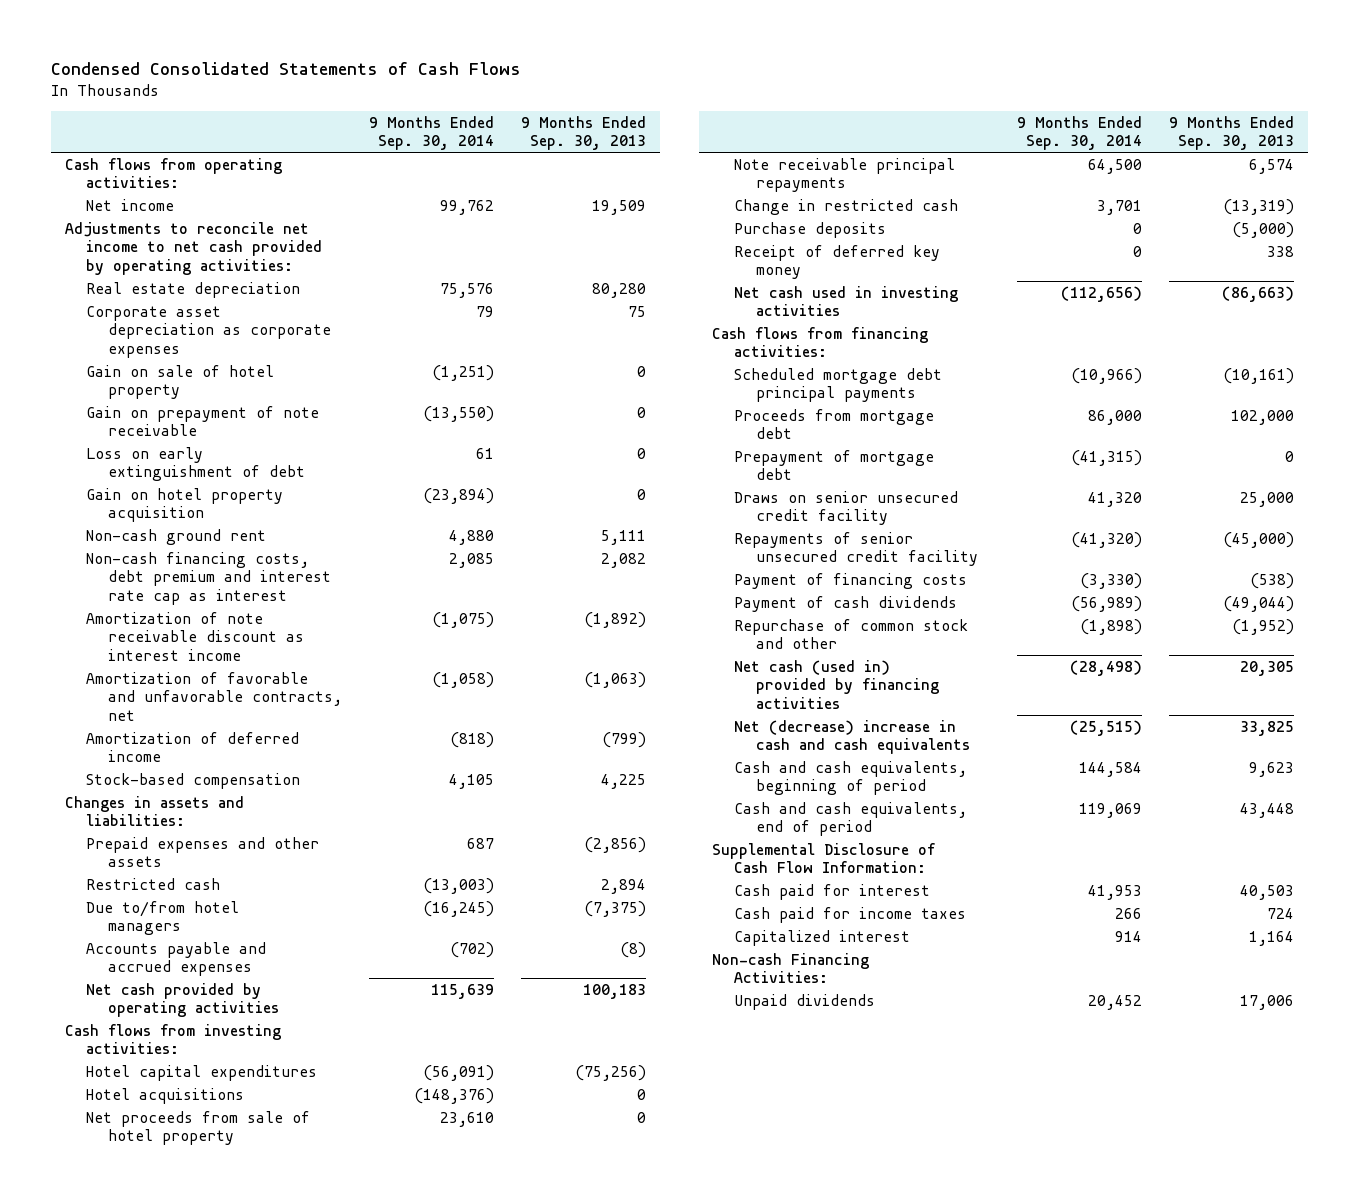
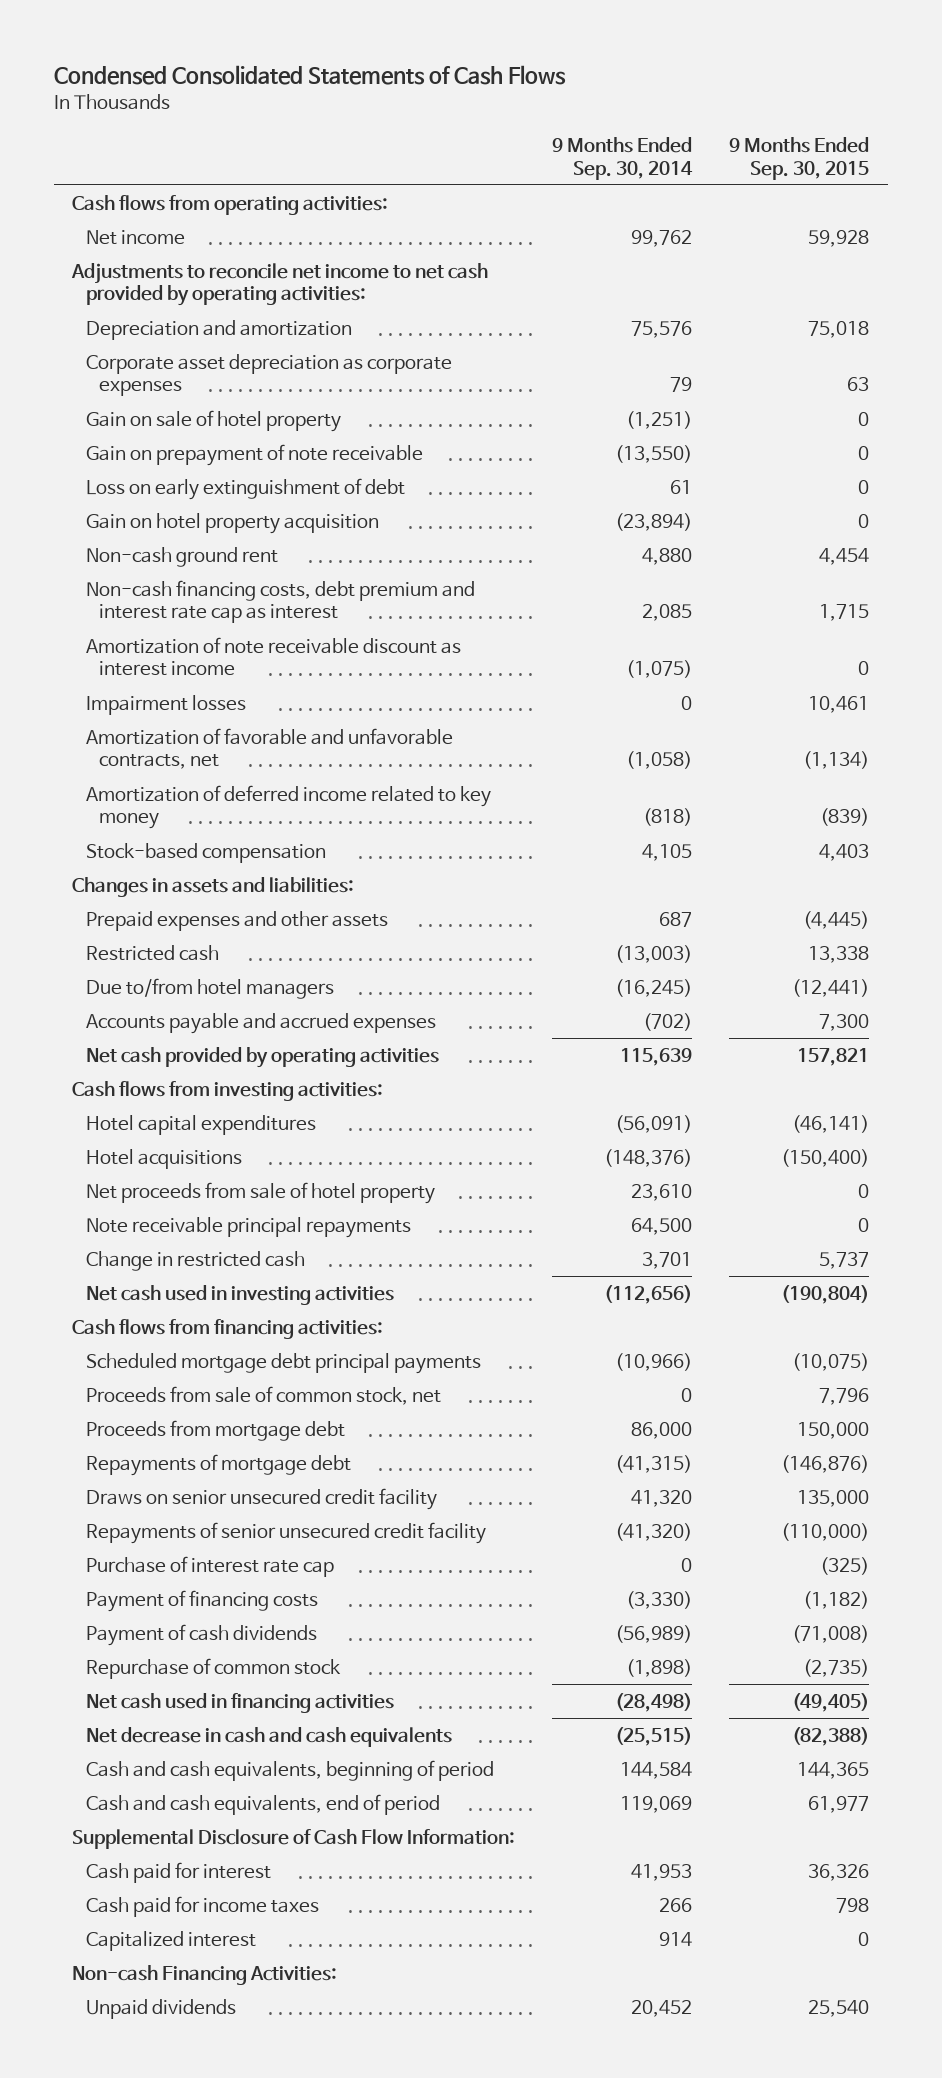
- | 9 Months Ended Sep. 30, 2014 | 9 Months Ended Sep. 30, 2013
+ | 9 Months Ended Sep. 30, 2014 | 9 Months Ended Sep. 30, 2015
- Real estate depreciation | 75,576 | 80,280
+ Depreciation and amortization | 75,576 | 75,018
+ Impairment losses | 0 | 10,461
- Amortization of deferred income | (818) | (799)
+ Amortization of deferred income related to key money | (818) | (839)
- Purchase deposits | 0 | (5,000)
- Receipt of deferred key money | 0 | 338
+ Proceeds from sale of common stock, net | 0 | 7,796
- Prepayment of mortgage debt | (41,315) | 0
+ Repayments of mortgage debt | (41,315) | (146,876)
+ Purchase of interest rate cap | 0 | (325)
- Repurchase of common stock and other | (1,898) | (1,952)
- Net cash (used in) provided by financing activities | (28,498) | 20,305
- Net (decrease) increase in cash and cash equivalents | (25,515) | 33,825
+ Repurchase of common stock | (1,898) | (2,735)
+ Net cash used in financing activities | (28,498) | (49,405)
+ Net decrease in cash and cash equivalents | (25,515) | (82,388)

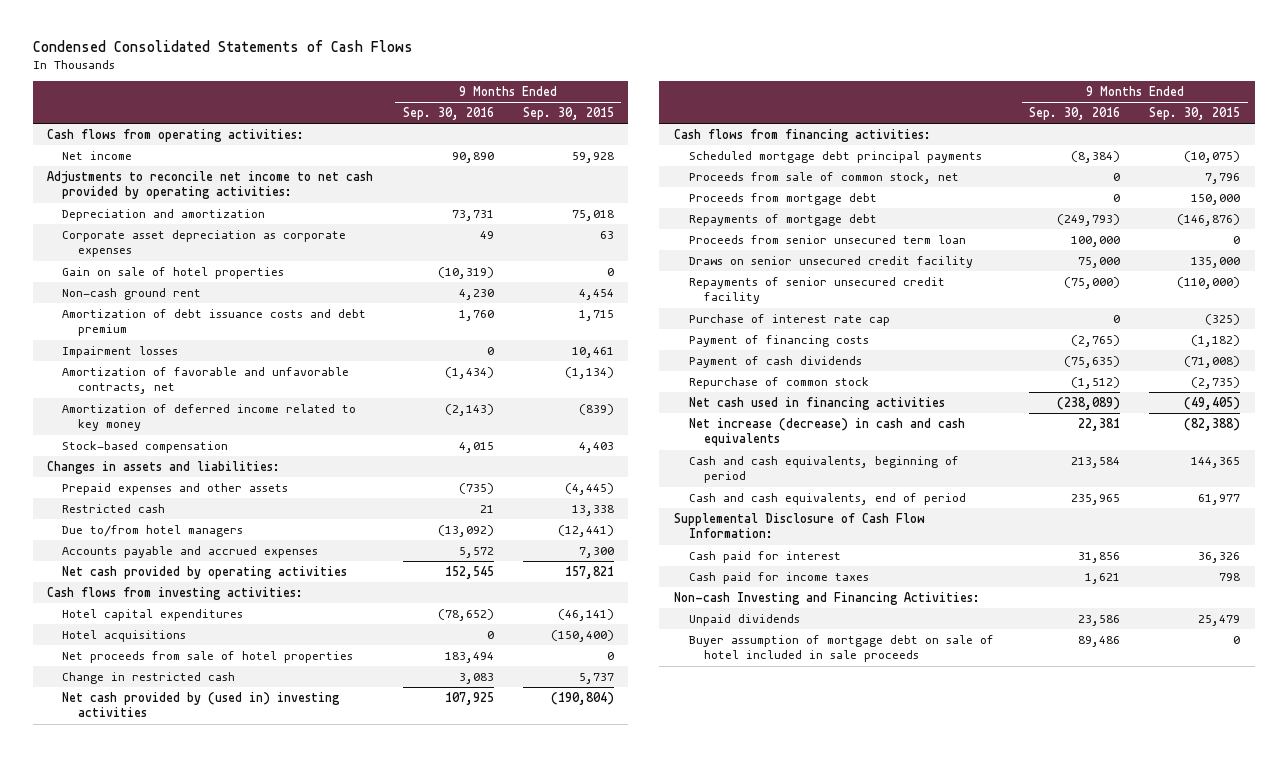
- | 9 Months Ended Sep. 30, 2014 | 9 Months Ended Sep. 30, 2015
+ | 9 Months Ended Sep. 30, 2016 | 9 Months Ended Sep. 30, 2015
- Gain on sale of hotel property | (1,251) | 0
- Gain on prepayment of note receivable | (13,550) | 0
- Loss on early extinguishment of debt | 61 | 0
- Gain on hotel property acquisition | (23,894) | 0
+ Gain on sale of hotel properties | (10,319) | 0
- Non-cash financing costs, debt premium and interest rate cap as interest | 2,085 | 1,715
- Amortization of note receivable discount as interest income | (1,075) | 0
+ Amortization of debt issuance costs and debt premium | 1,760 | 1,715
- Net proceeds from sale of hotel property | 23,610 | 0
- Note receivable principal repayments | 64,500 | 0
+ Net proceeds from sale of hotel properties | 183,494 | 0
- Net cash used in investing activities | (112,656) | (190,804)
+ Net cash provided by (used in) investing activities | 107,925 | (190,804)
+ Proceeds from senior unsecured term loan | 100,000 | 0
- Net decrease in cash and cash equivalents | (25,515) | (82,388)
+ Net increase (decrease) in cash and cash equivalents | 22,381 | (82,388)
- Capitalized interest | 914 | 0
- Non-cash Financing Activities:
- Unpaid dividends | 20,452 | 25,540
+ Non-cash Investing and Financing Activities:
+ Unpaid dividends | 23,586 | 25,479
+ Buyer assumption of mortgage debt on sale of hotel included in sale proceeds | 89,486 | 0

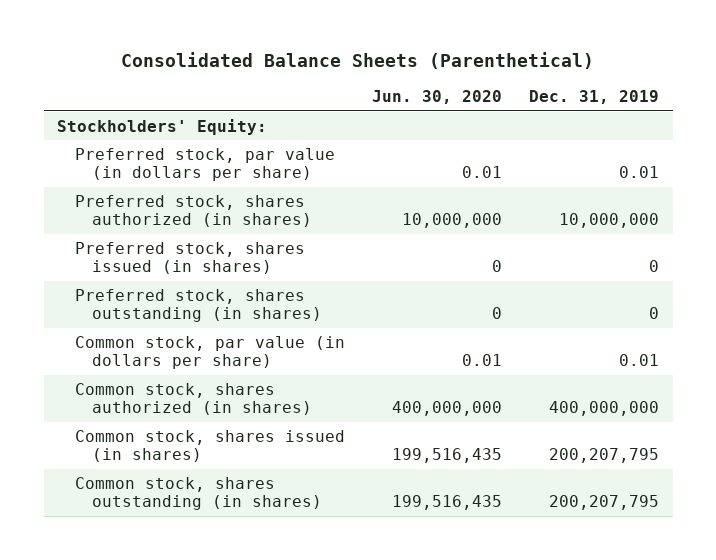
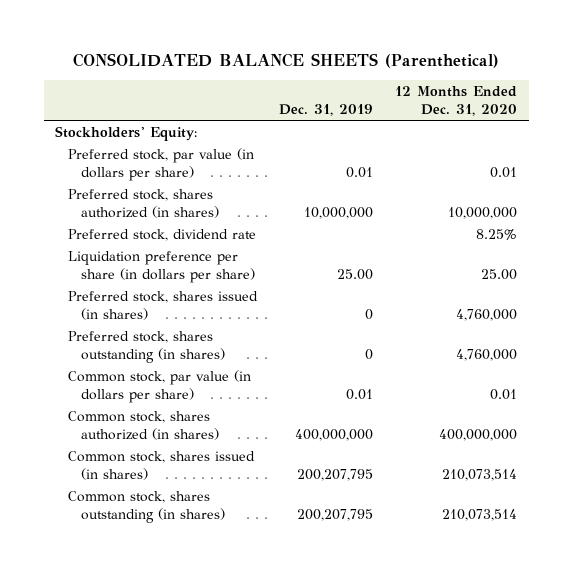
- Consolidated Balance Sheets (Parenthetical)
+ CONSOLIDATED BALANCE SHEETS (Parenthetical)
- | Jun. 30, 2020 | Dec. 31, 2019
+ | Dec. 31, 2019 | 12 Months Ended Dec. 31, 2020
+ Preferred stock, dividend rate | | 8.25%
+ Liquidation preference per share (in dollars per share) | 25.00 | 25.00

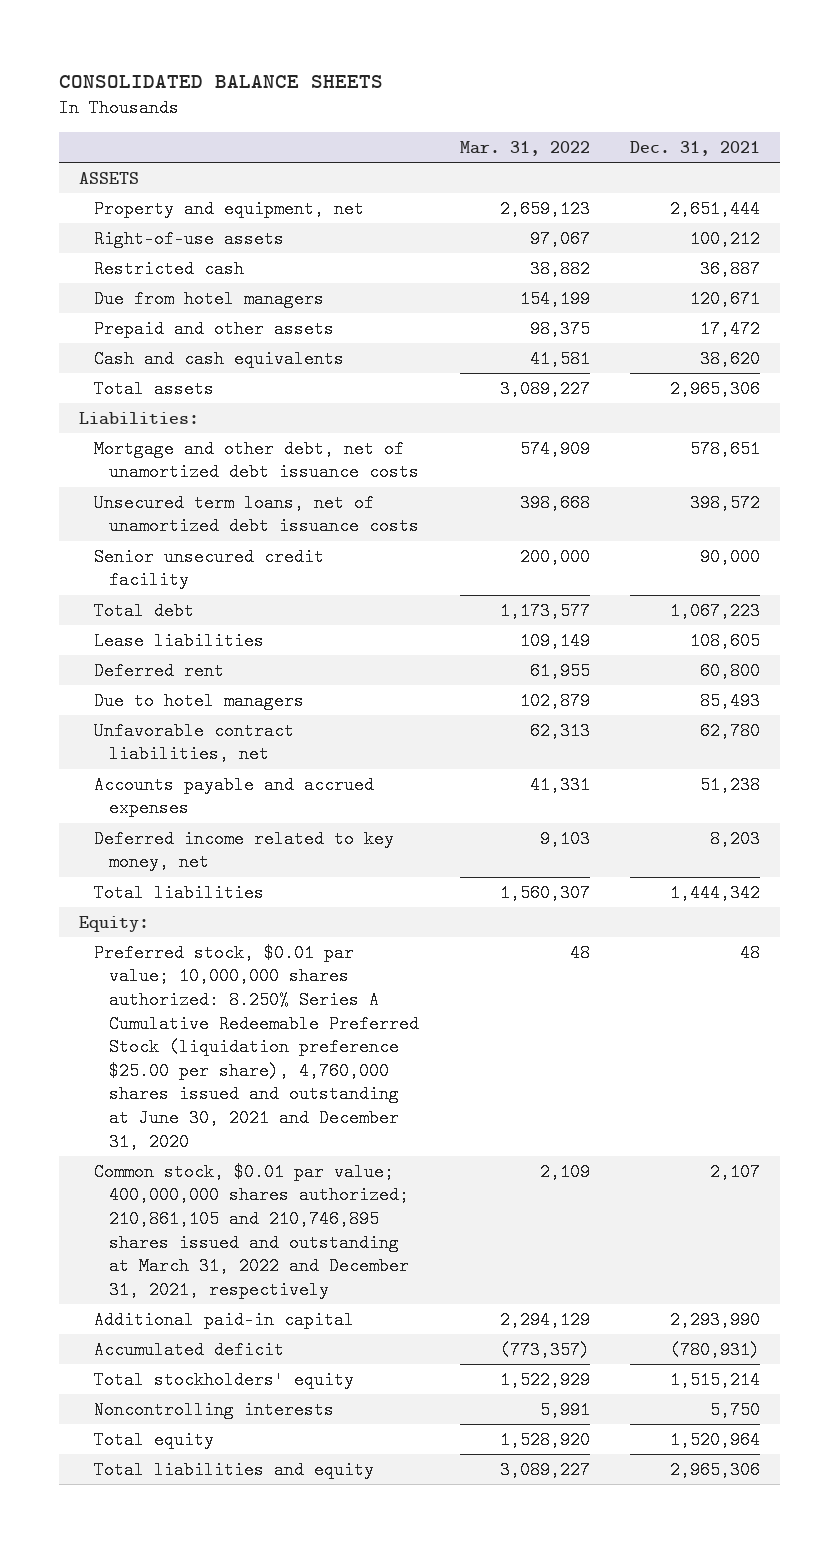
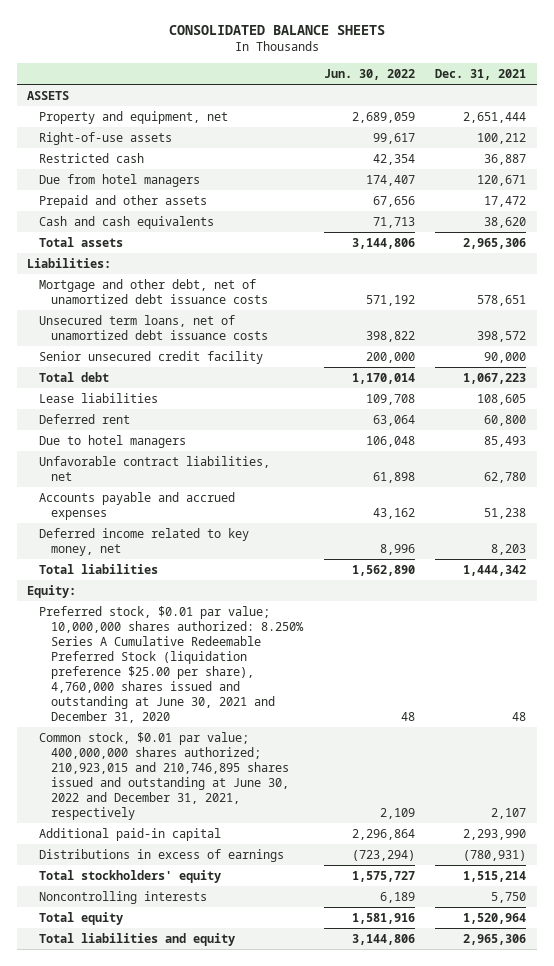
- | Mar. 31, 2022 | Dec. 31, 2021
+ | Jun. 30, 2022 | Dec. 31, 2021
- Common stock, $0.01 par value; 400,000,000 shares authorized; 210,861,105 and 210,746,895 shares issued and outstanding at March 31, 2022 and December 31, 2021, respectively | 2,109 | 2,107
+ Common stock, $0.01 par value; 400,000,000 shares authorized; 210,923,015 and 210,746,895 shares issued and outstanding at June 30, 2022 and December 31, 2021, respectively | 2,109 | 2,107
- Accumulated deficit | (773,357) | (780,931)
+ Distributions in excess of earnings | (723,294) | (780,931)

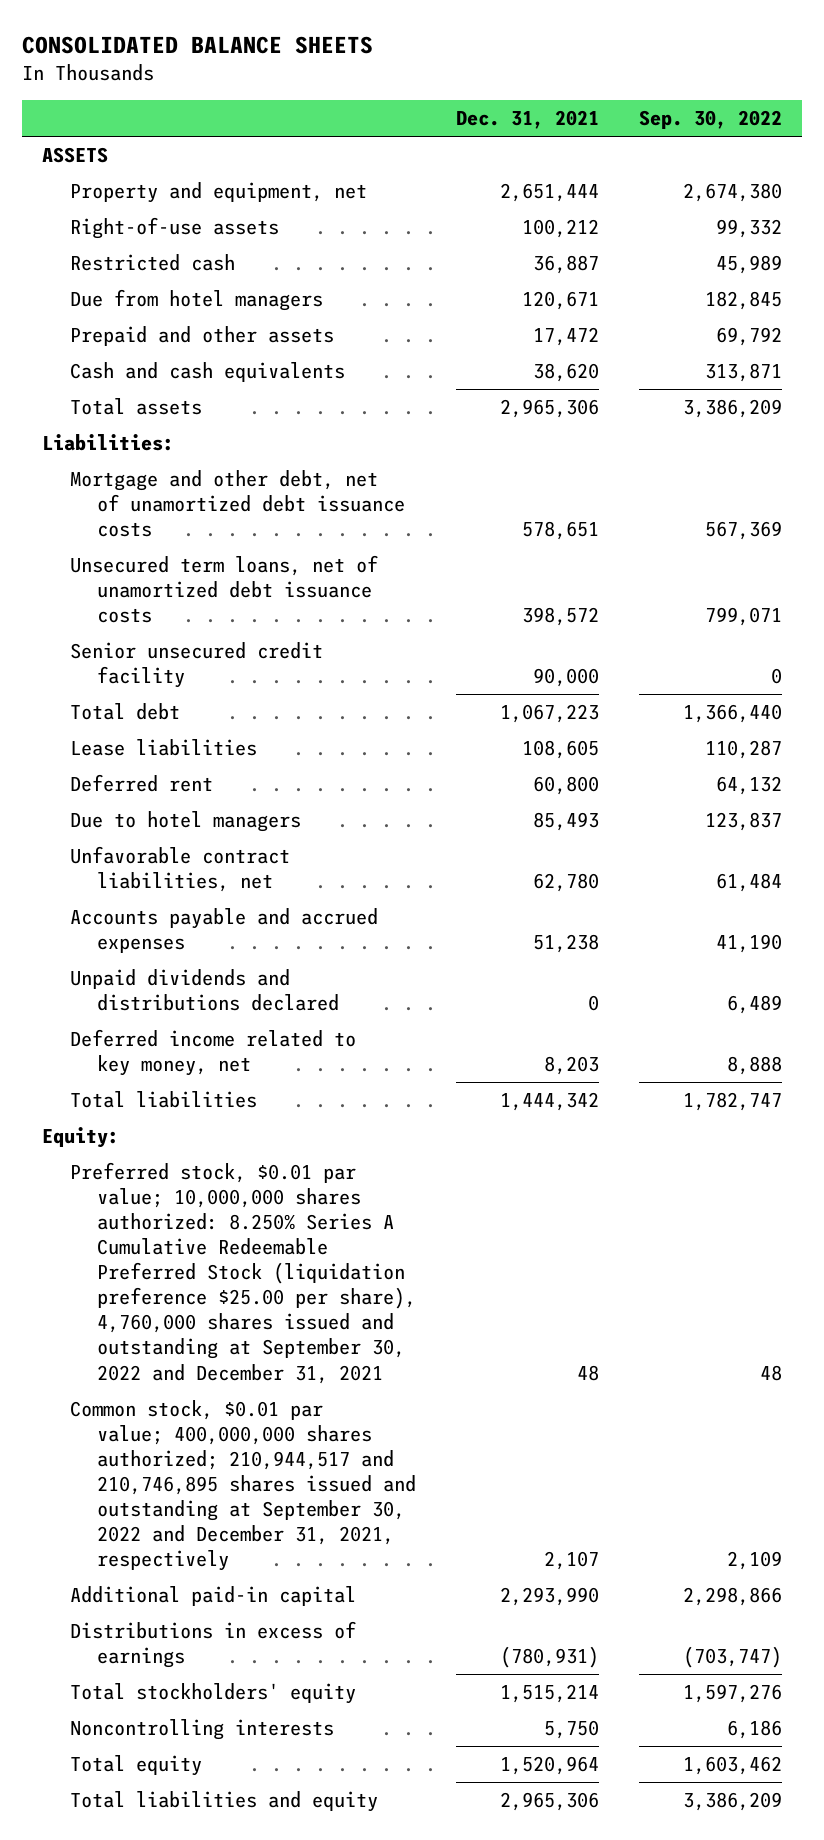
- | Jun. 30, 2022 | Dec. 31, 2021
+ | Dec. 31, 2021 | Sep. 30, 2022
+ Unpaid dividends and distributions declared | 0 | 6,489
- Preferred stock, $0.01 par value; 10,000,000 shares authorized: 8.250% Series A Cumulative Redeemable Preferred Stock (liquidation preference $25.00 per share), 4,760,000 shares issued and outstanding at June 30, 2021 and December 31, 2020 | 48 | 48
- Common stock, $0.01 par value; 400,000,000 shares authorized; 210,923,015 and 210,746,895 shares issued and outstanding at June 30, 2022 and December 31, 2021, respectively | 2,109 | 2,107
+ Preferred stock, $0.01 par value; 10,000,000 shares authorized: 8.250% Series A Cumulative Redeemable Preferred Stock (liquidation preference $25.00 per share), 4,760,000 shares issued and outstanding at September 30, 2022 and December 31, 2021 | 48 | 48
+ Common stock, $0.01 par value; 400,000,000 shares authorized; 210,944,517 and 210,746,895 shares issued and outstanding at September 30, 2022 and December 31, 2021, respectively | 2,107 | 2,109

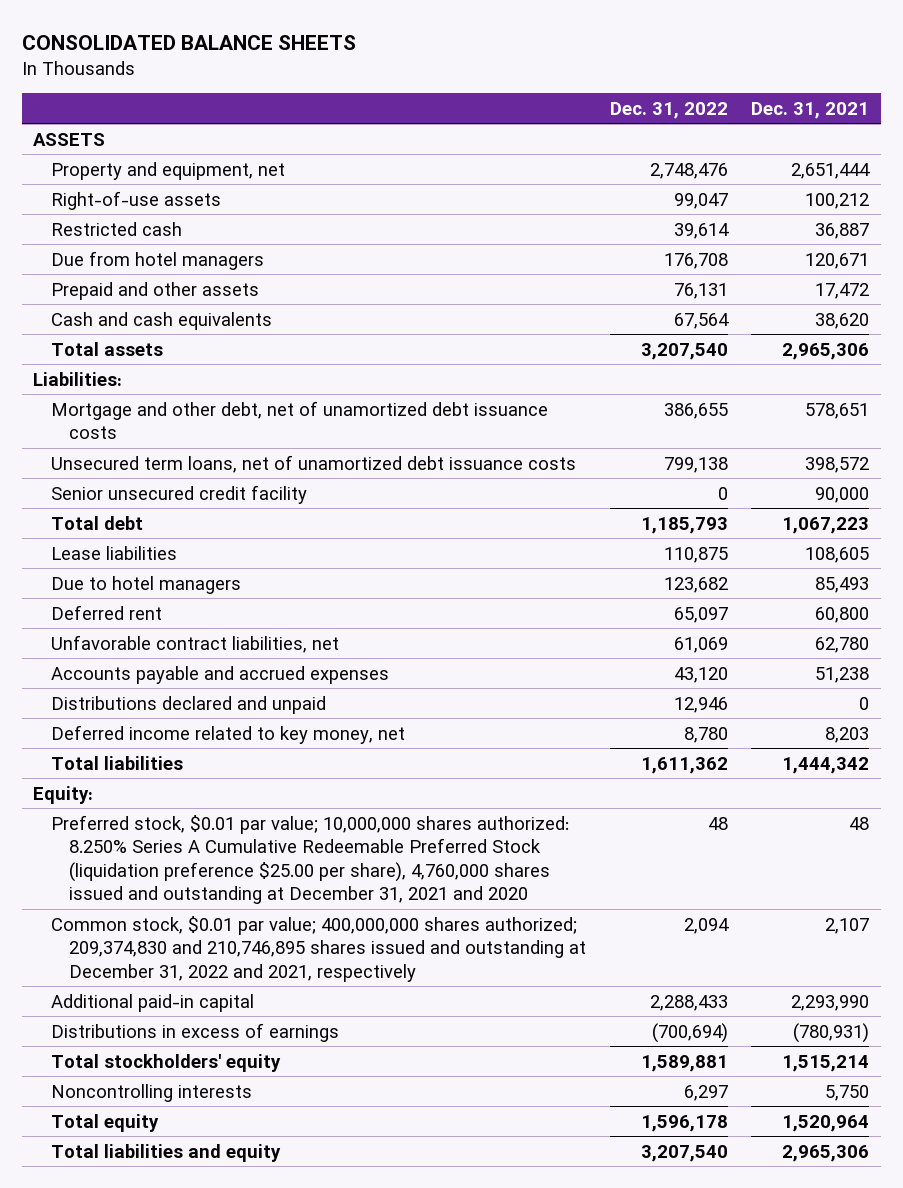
- | Dec. 31, 2021 | Sep. 30, 2022
+ | Dec. 31, 2022 | Dec. 31, 2021
moved down: Deferred rent | 65,097 | 60,800
- Unpaid dividends and distributions declared | 0 | 6,489
+ Distributions declared and unpaid | 12,946 | 0
- Preferred stock, $0.01 par value; 10,000,000 shares authorized: 8.250% Series A Cumulative Redeemable Preferred Stock (liquidation preference $25.00 per share), 4,760,000 shares issued and outstanding at September 30, 2022 and December 31, 2021 | 48 | 48
- Common stock, $0.01 par value; 400,000,000 shares authorized; 210,944,517 and 210,746,895 shares issued and outstanding at September 30, 2022 and December 31, 2021, respectively | 2,107 | 2,109
+ Preferred stock, $0.01 par value; 10,000,000 shares authorized: 8.250% Series A Cumulative Redeemable Preferred Stock (liquidation preference $25.00 per share), 4,760,000 shares issued and outstanding at December 31, 2021 and 2020 | 48 | 48
+ Common stock, $0.01 par value; 400,000,000 shares authorized; 209,374,830 and 210,746,895 shares issued and outstanding at December 31, 2022 and 2021, respectively | 2,094 | 2,107

